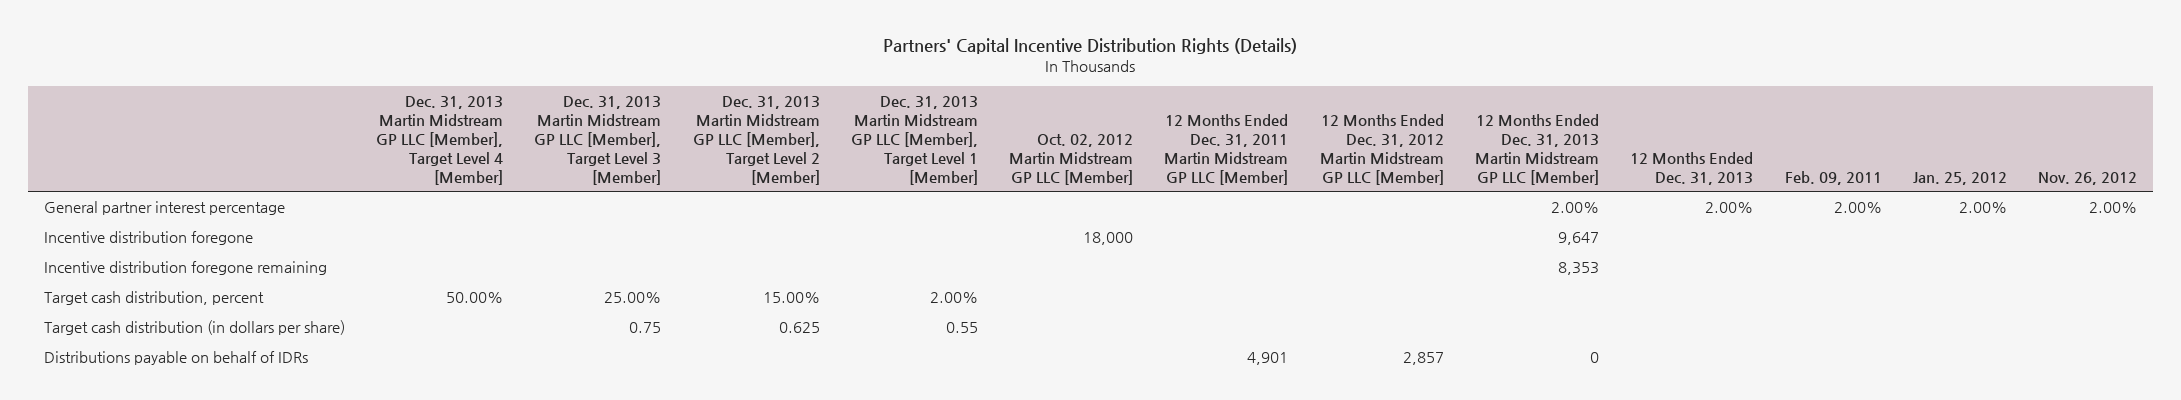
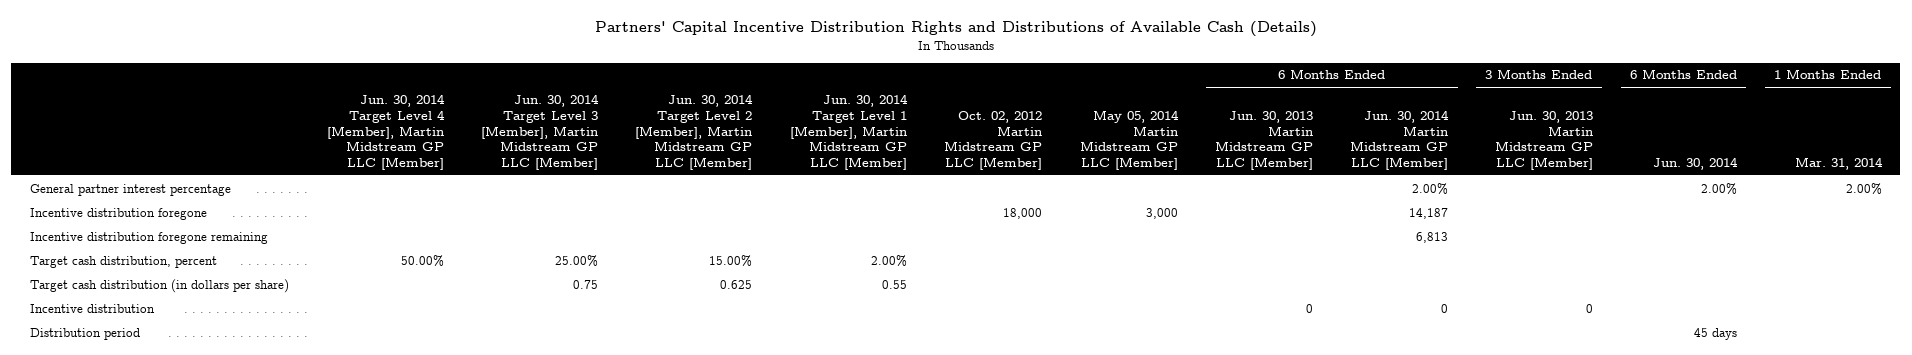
- Partners' Capital Incentive Distribution Rights (Details)
+ Partners' Capital Incentive Distribution Rights and Distributions of Available Cash (Details)
- | Dec. 31, 2013 Martin Midstream GP LLC [Member], Target Level 4 [Member] | Dec. 31, 2013 Martin Midstream GP LLC [Member], Target Level 3 [Member] | Dec. 31, 2013 Martin Midstream GP LLC [Member], Target Level 2 [Member] | Dec. 31, 2013 Martin Midstream GP LLC [Member], Target Level 1 [Member] | Oct. 02, 2012 Martin Midstream GP LLC [Member] | 12 Months Ended Dec. 31, 2011 Martin Midstream GP LLC [Member] | 12 Months Ended Dec. 31, 2012 Martin Midstream GP LLC [Member] | 12 Months Ended Dec. 31, 2013 Martin Midstream GP LLC [Member] | 12 Months Ended Dec. 31, 2013 | Feb. 09, 2011 | Jan. 25, 2012 | Nov. 26, 2012
+ | Jun. 30, 2014 Target Level 4 [Member], Martin Midstream GP LLC [Member] | Jun. 30, 2014 Target Level 3 [Member], Martin Midstream GP LLC [Member] | Jun. 30, 2014 Target Level 2 [Member], Martin Midstream GP LLC [Member] | Jun. 30, 2014 Target Level 1 [Member], Martin Midstream GP LLC [Member] | Oct. 02, 2012 Martin Midstream GP LLC [Member] | May 05, 2014 Martin Midstream GP LLC [Member] | 6 Months Ended Jun. 30, 2013 Martin Midstream GP LLC [Member] | 6 Months Ended Jun. 30, 2014 Martin Midstream GP LLC [Member] | 3 Months Ended Jun. 30, 2013 Martin Midstream GP LLC [Member] | 6 Months Ended Jun. 30, 2014 | 1 Months Ended Mar. 31, 2014
- Distributions payable on behalf of IDRs | | | | | | 4,901 | 2,857 | 0 | | | |
+ Incentive distribution | | | | | | | 0 | 0 | 0 | |
+ Distribution period | | | | | | | | | | 45 days |

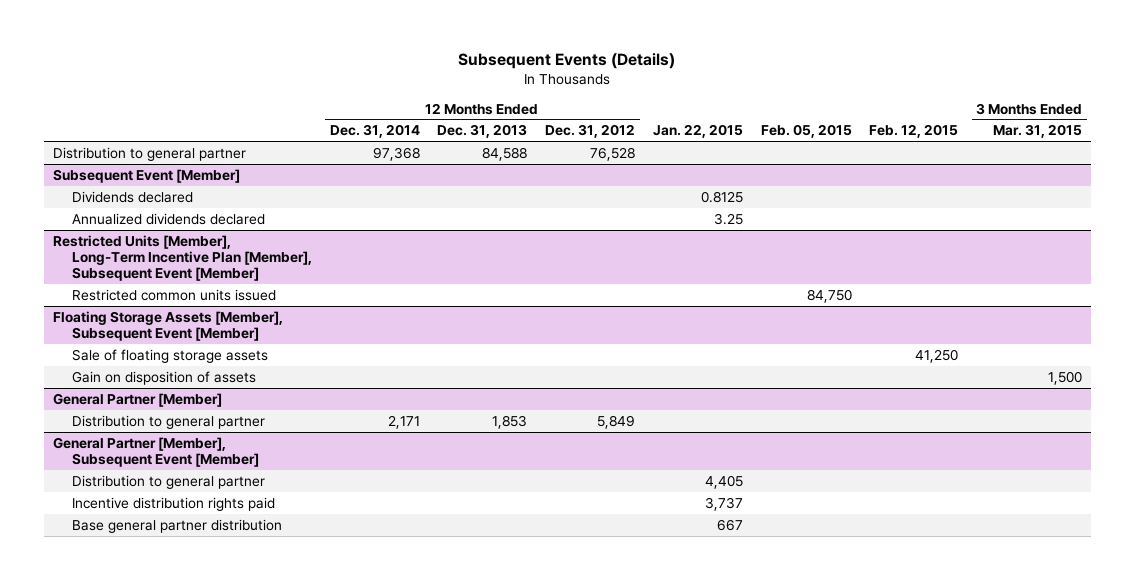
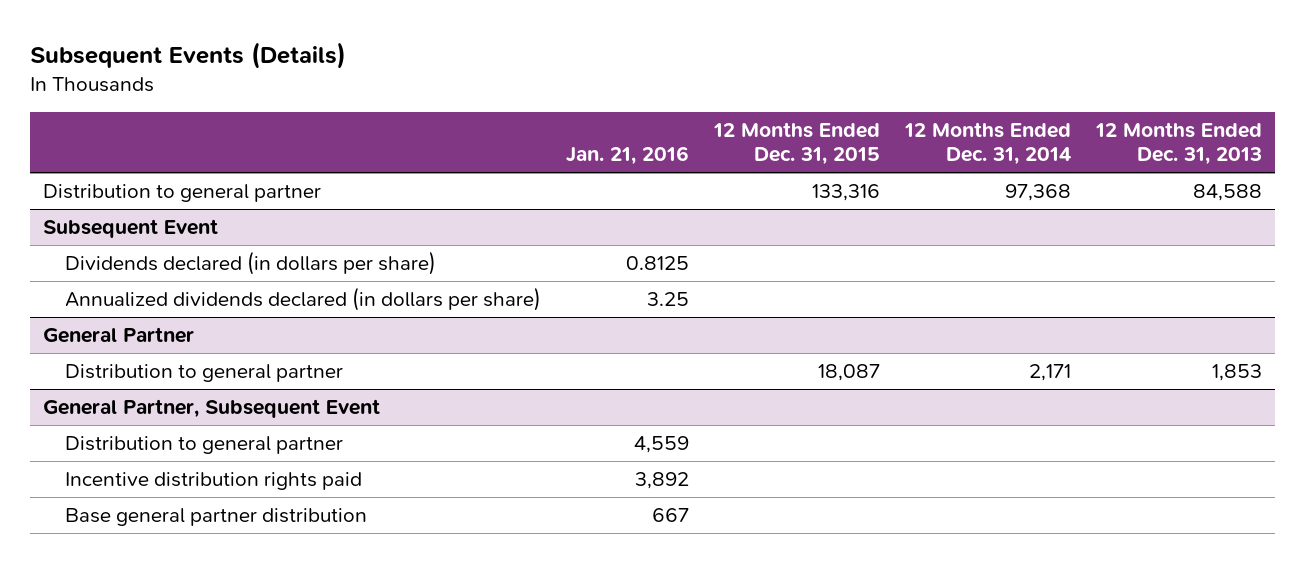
- | 12 Months Ended Dec. 31, 2014 | 12 Months Ended Dec. 31, 2013 | 12 Months Ended Dec. 31, 2012 | Jan. 22, 2015 | Feb. 05, 2015 | Feb. 12, 2015 | 3 Months Ended Mar. 31, 2015
+ | Jan. 21, 2016 | 12 Months Ended Dec. 31, 2015 | 12 Months Ended Dec. 31, 2014 | 12 Months Ended Dec. 31, 2013
- Subsequent Event [Member]
- Dividends declared | | | | 0.8125 | | |
- Annualized dividends declared | | | | 3.25 | | |
- Restricted Units [Member], Long-Term Incentive Plan [Member], Subsequent Event [Member]
- Restricted common units issued | | | | | 84,750 | |
- Floating Storage Assets [Member], Subsequent Event [Member]
- Sale of floating storage assets | | | | | | 41,250 |
- Gain on disposition of assets | | | | | | | 1,500
- General Partner [Member]
+ Subsequent Event
+ Dividends declared (in dollars per share) | 0.8125 | | |
+ Annualized dividends declared (in dollars per share) | 3.25 | | |
+ General Partner
- General Partner [Member], Subsequent Event [Member]
+ General Partner, Subsequent Event

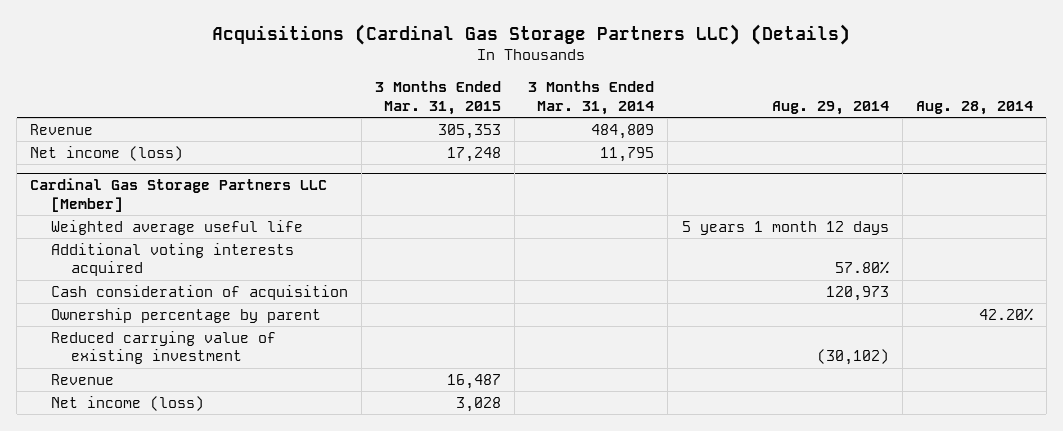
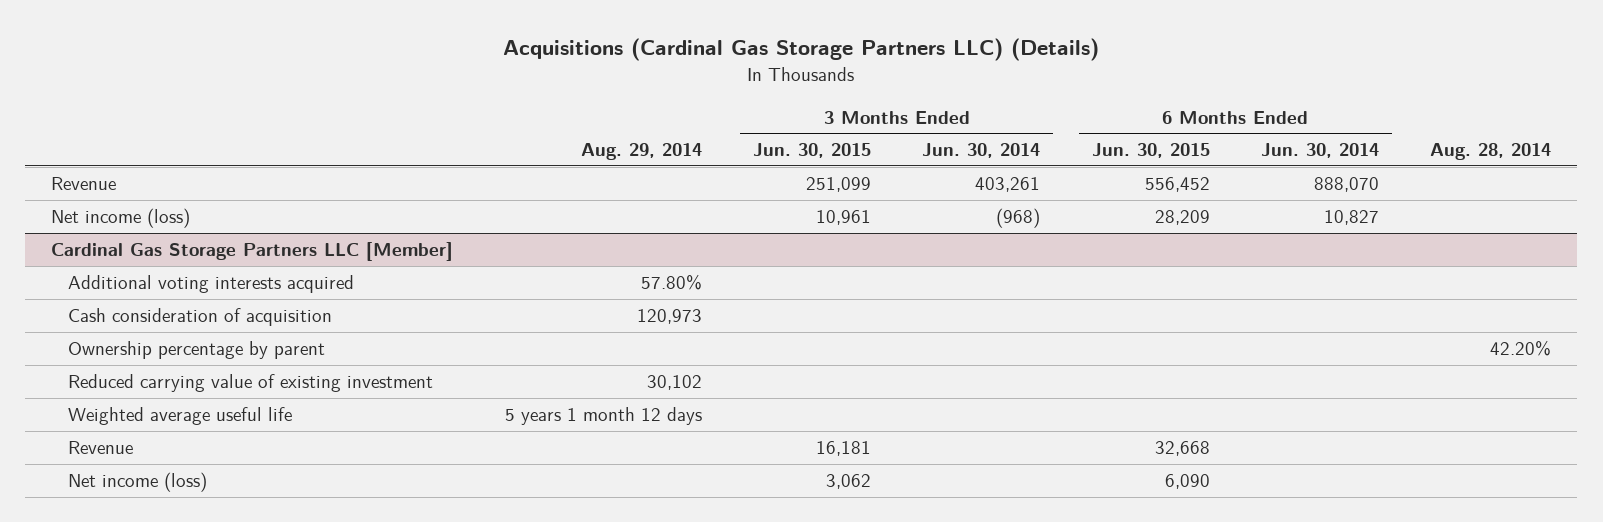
- | 3 Months Ended Mar. 31, 2015 | 3 Months Ended Mar. 31, 2014 | Aug. 29, 2014 | Aug. 28, 2014
+ | Aug. 29, 2014 | 3 Months Ended Jun. 30, 2015 | 3 Months Ended Jun. 30, 2014 | 6 Months Ended Jun. 30, 2015 | 6 Months Ended Jun. 30, 2014 | Aug. 28, 2014
@ Cardinal Gas Storage Partners LLC [Member]
- Reduced carrying value of existing investment | | | (30,102) |
+ Reduced carrying value of existing investment | 30,102 | | | | |
moved down: Weighted average useful life | 5 years 1 month 12 days | | | | |

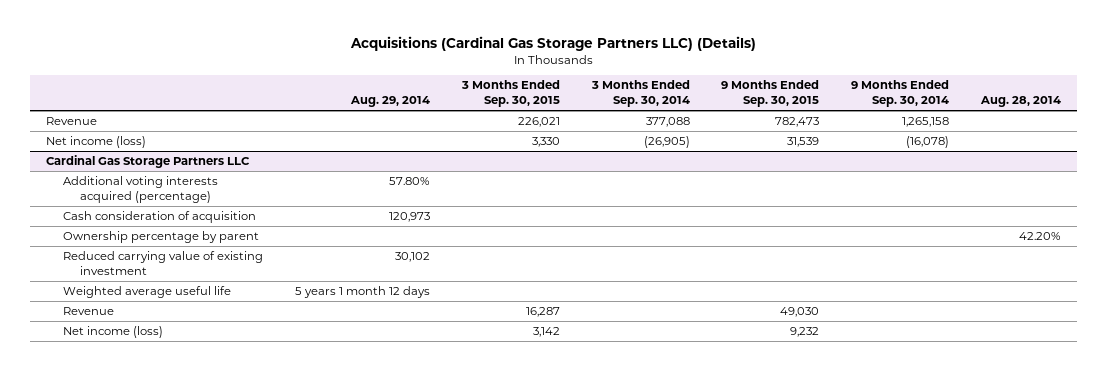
- | Aug. 29, 2014 | 3 Months Ended Jun. 30, 2015 | 3 Months Ended Jun. 30, 2014 | 6 Months Ended Jun. 30, 2015 | 6 Months Ended Jun. 30, 2014 | Aug. 28, 2014
+ | Aug. 29, 2014 | 3 Months Ended Sep. 30, 2015 | 3 Months Ended Sep. 30, 2014 | 9 Months Ended Sep. 30, 2015 | 9 Months Ended Sep. 30, 2014 | Aug. 28, 2014
- Cardinal Gas Storage Partners LLC [Member]
- Additional voting interests acquired | 57.80% | | | | |
+ Cardinal Gas Storage Partners LLC
+ Additional voting interests acquired (percentage) | 57.80% | | | | |

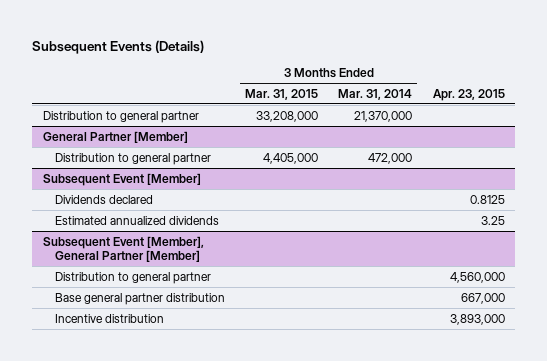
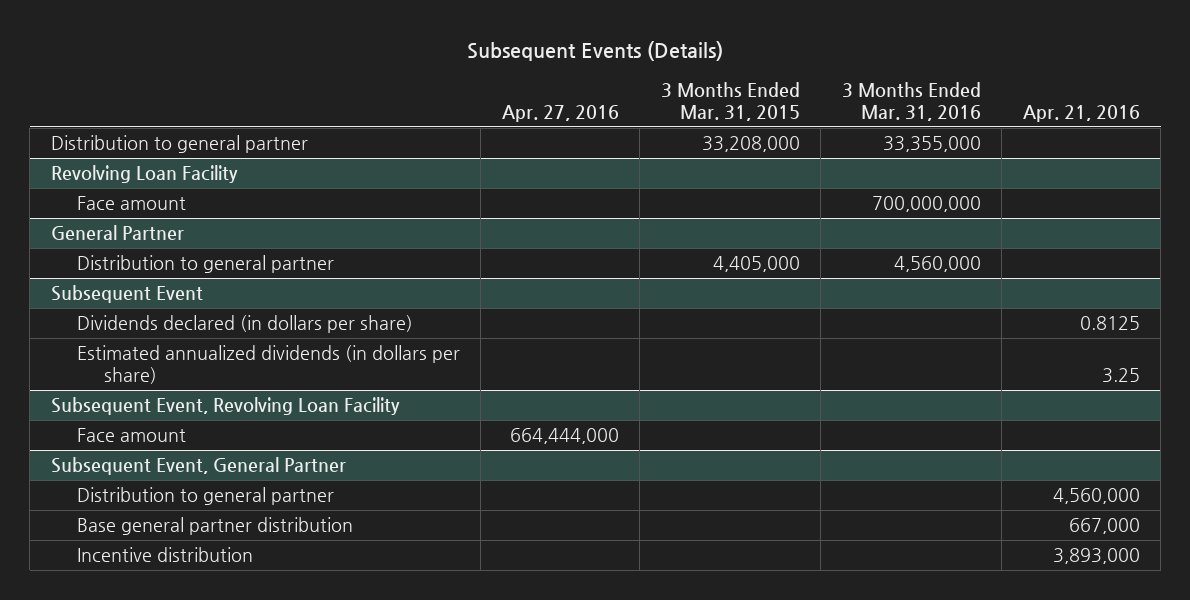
- | 3 Months Ended Mar. 31, 2015 | 3 Months Ended Mar. 31, 2014 | Apr. 23, 2015
+ | Apr. 27, 2016 | 3 Months Ended Mar. 31, 2015 | 3 Months Ended Mar. 31, 2016 | Apr. 21, 2016
- General Partner [Member]
+ Revolving Loan Facility
+ Face amount | | | 700,000,000 |
+ General Partner
- Subsequent Event [Member]
- Dividends declared | | | 0.8125
- Estimated annualized dividends | | | 3.25
- Subsequent Event [Member], General Partner [Member]
+ Subsequent Event
+ Dividends declared (in dollars per share) | | | | 0.8125
+ Estimated annualized dividends (in dollars per share) | | | | 3.25
+ Subsequent Event, Revolving Loan Facility
+ Face amount | 664,444,000 | | |
+ Subsequent Event, General Partner

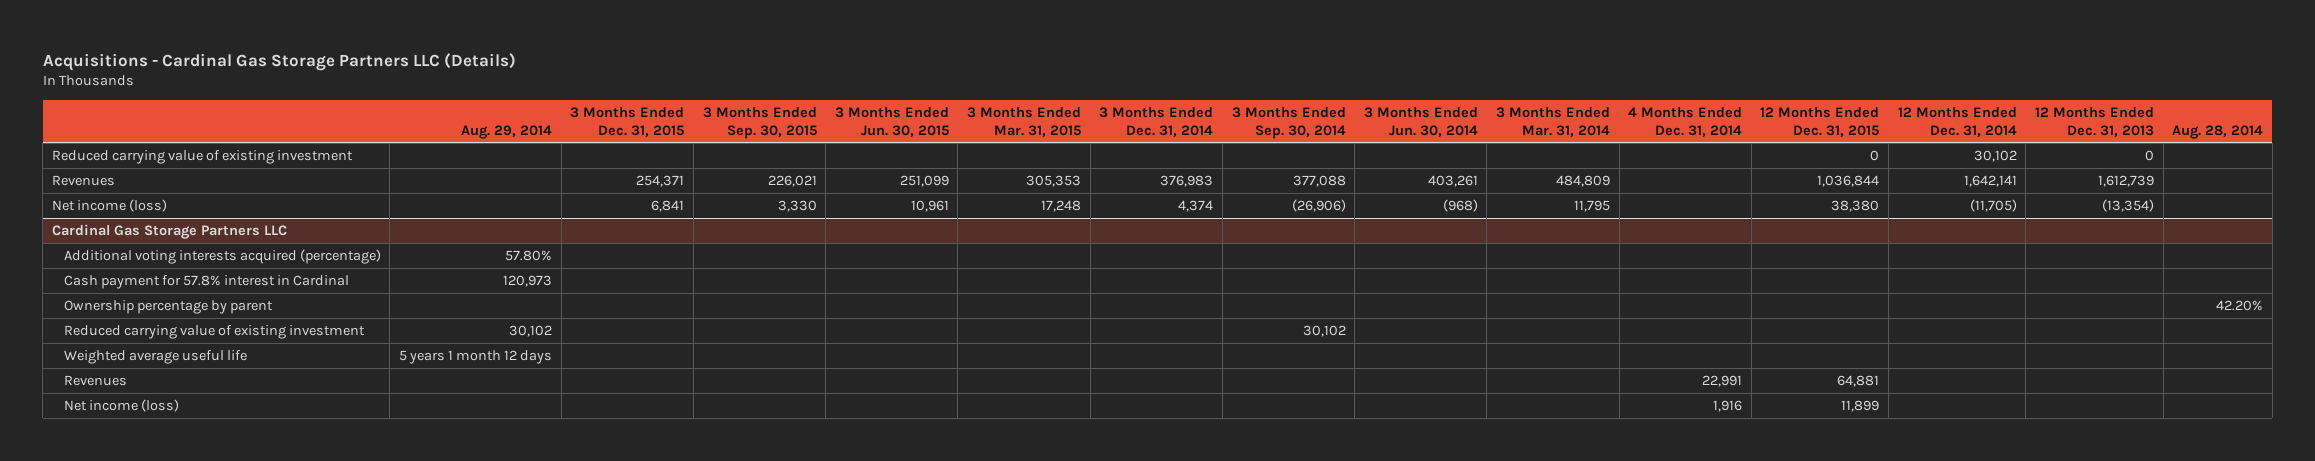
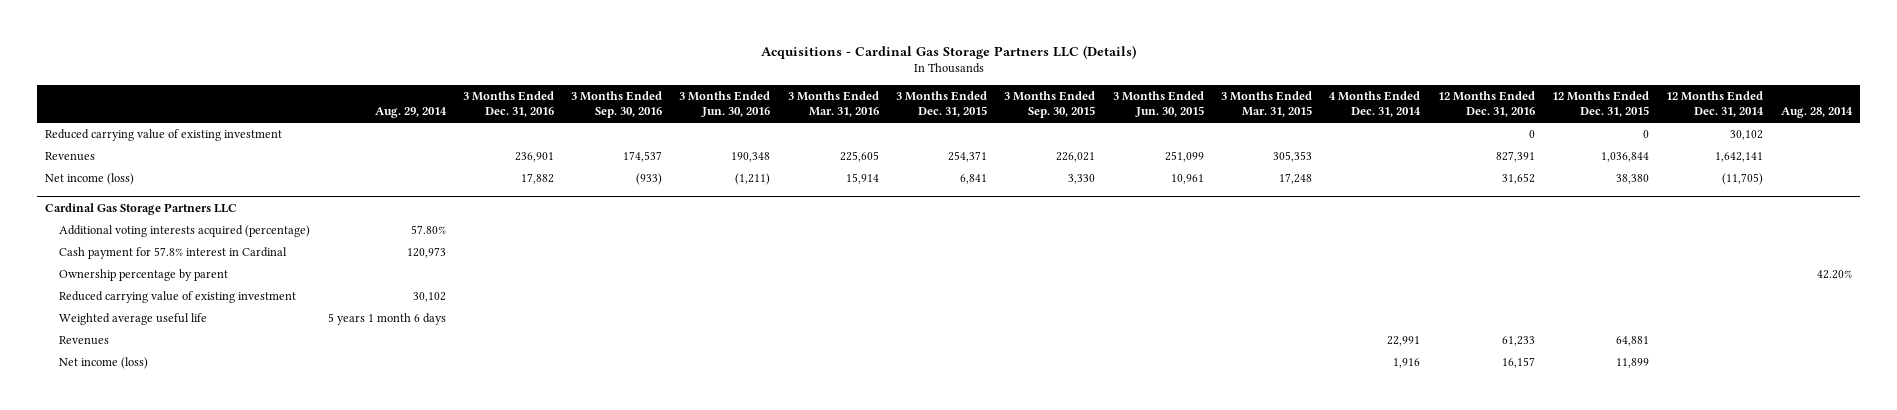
- | Aug. 29, 2014 | 3 Months Ended Dec. 31, 2015 | 3 Months Ended Sep. 30, 2015 | 3 Months Ended Jun. 30, 2015 | 3 Months Ended Mar. 31, 2015 | 3 Months Ended Dec. 31, 2014 | 3 Months Ended Sep. 30, 2014 | 3 Months Ended Jun. 30, 2014 | 3 Months Ended Mar. 31, 2014 | 4 Months Ended Dec. 31, 2014 | 12 Months Ended Dec. 31, 2015 | 12 Months Ended Dec. 31, 2014 | 12 Months Ended Dec. 31, 2013 | Aug. 28, 2014
+ | Aug. 29, 2014 | 3 Months Ended Dec. 31, 2016 | 3 Months Ended Sep. 30, 2016 | 3 Months Ended Jun. 30, 2016 | 3 Months Ended Mar. 31, 2016 | 3 Months Ended Dec. 31, 2015 | 3 Months Ended Sep. 30, 2015 | 3 Months Ended Jun. 30, 2015 | 3 Months Ended Mar. 31, 2015 | 4 Months Ended Dec. 31, 2014 | 12 Months Ended Dec. 31, 2016 | 12 Months Ended Dec. 31, 2015 | 12 Months Ended Dec. 31, 2014 | Aug. 28, 2014
@ Cardinal Gas Storage Partners LLC
- Weighted average useful life | 5 years 1 month 12 days | | | | | | | | | | | | |
+ Weighted average useful life | 5 years 1 month 6 days | | | | | | | | | | | | |

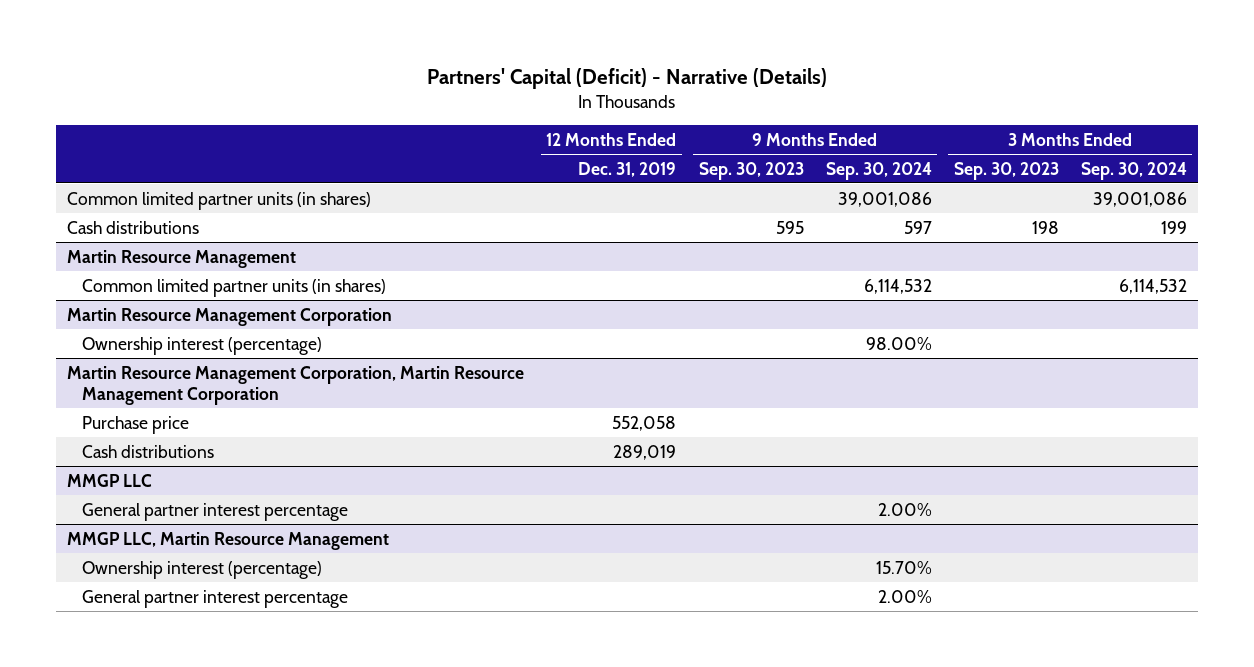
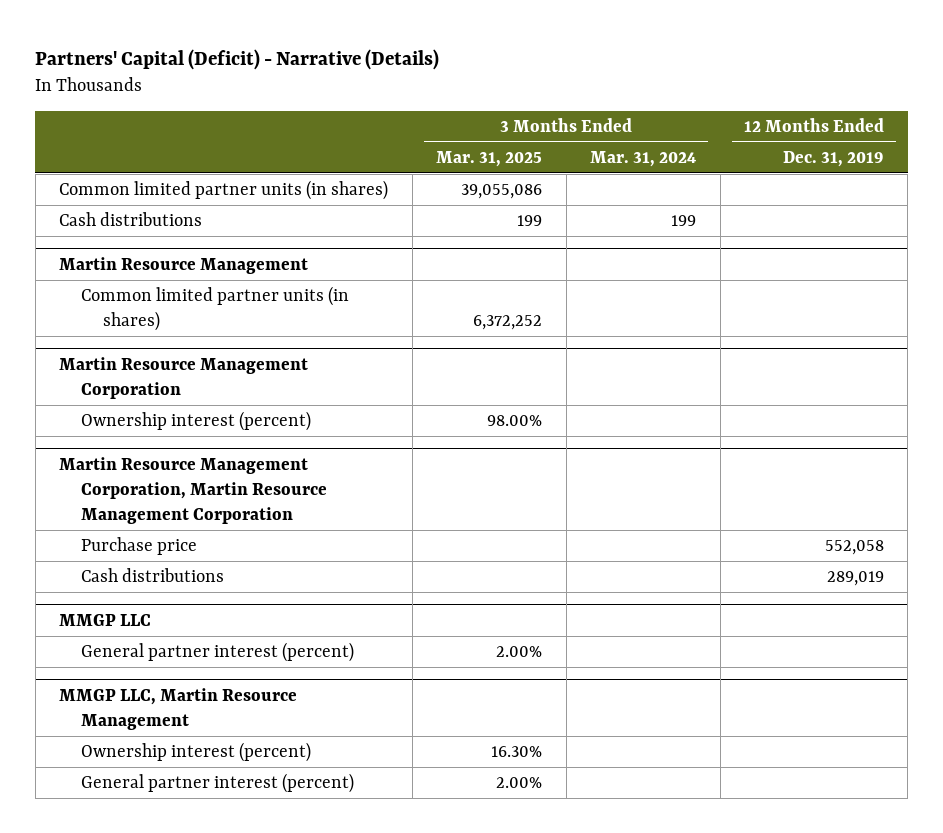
- | 12 Months Ended Dec. 31, 2019 | 9 Months Ended Sep. 30, 2023 | 9 Months Ended Sep. 30, 2024 | 3 Months Ended Sep. 30, 2023 | 3 Months Ended Sep. 30, 2024
+ | 3 Months Ended Mar. 31, 2025 | 3 Months Ended Mar. 31, 2024 | 12 Months Ended Dec. 31, 2019
@ Martin Resource Management Corporation
- Ownership interest (percentage) | | | 98.00% | |
+ Ownership interest (percent) | 98.00% | |
@ MMGP LLC
- General partner interest percentage | | | 2.00% | |
+ General partner interest (percent) | 2.00% | |
@ MMGP LLC, Martin Resource Management
- Ownership interest (percentage) | | | 15.70% | |
- General partner interest percentage | | | 2.00% | |
+ Ownership interest (percent) | 16.30% | |
+ General partner interest (percent) | 2.00% | |

